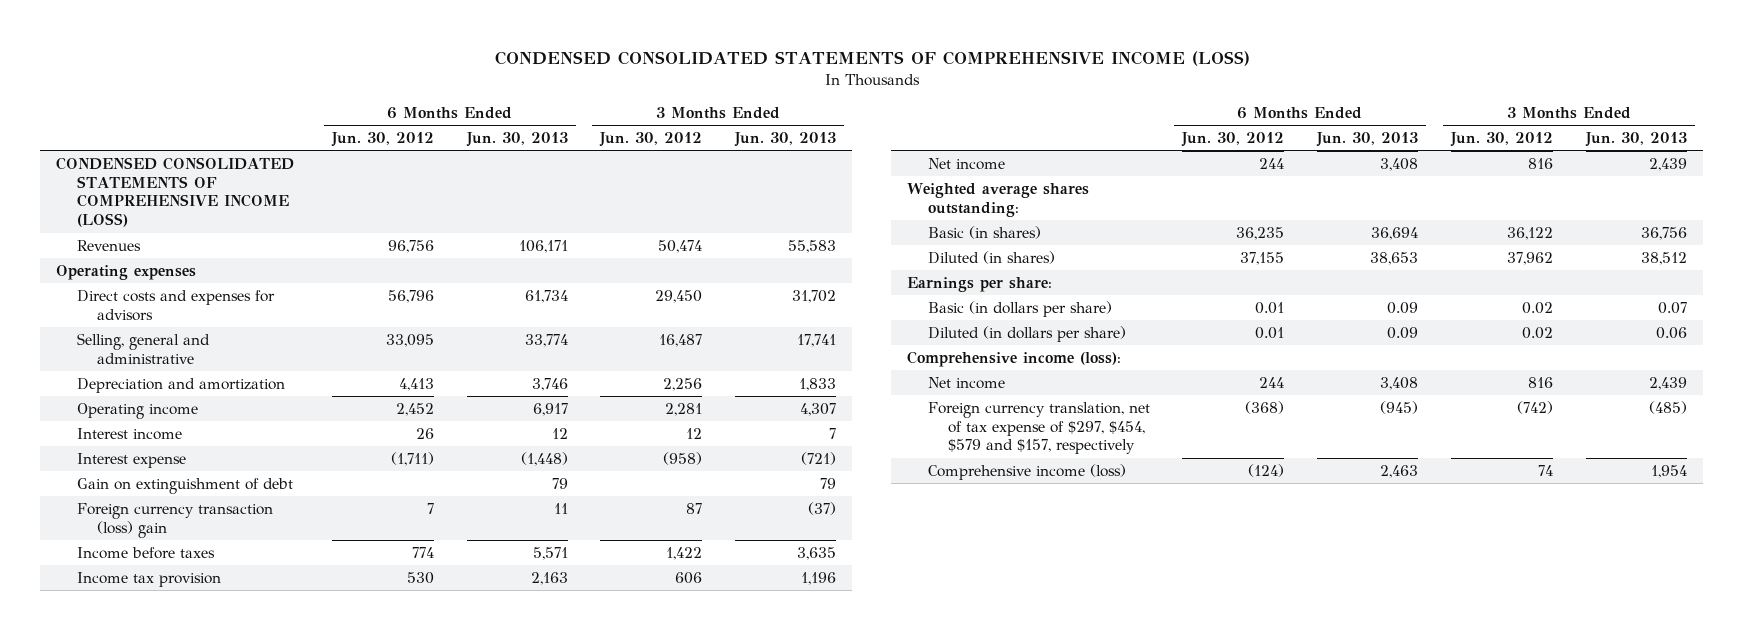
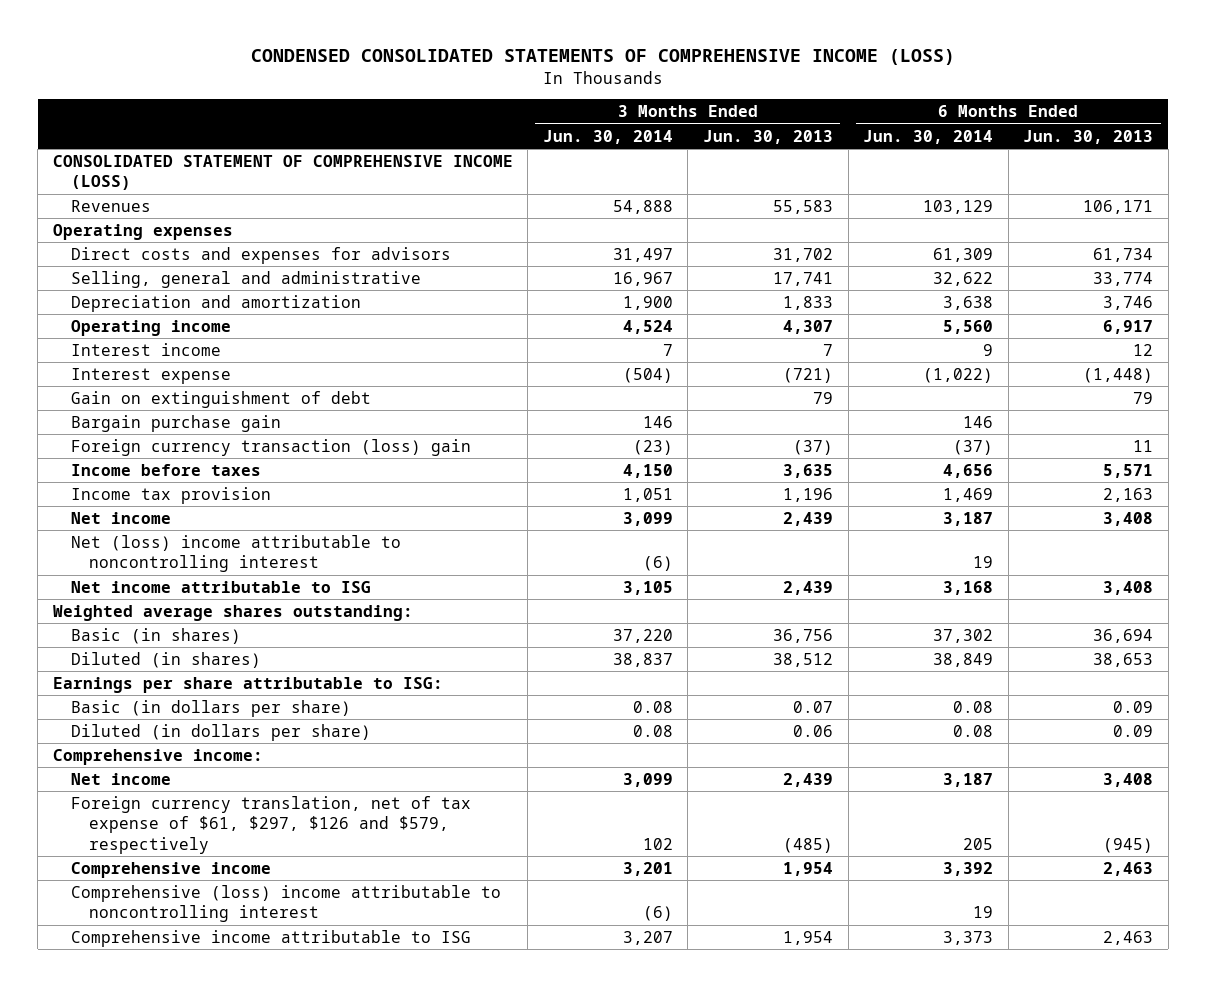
- | 6 Months Ended Jun. 30, 2012 | 6 Months Ended Jun. 30, 2013 | 3 Months Ended Jun. 30, 2012 | 3 Months Ended Jun. 30, 2013
+ | 3 Months Ended Jun. 30, 2014 | 3 Months Ended Jun. 30, 2013 | 6 Months Ended Jun. 30, 2014 | 6 Months Ended Jun. 30, 2013
- CONDENSED CONSOLIDATED STATEMENTS OF COMPREHENSIVE INCOME (LOSS)
+ CONSOLIDATED STATEMENT OF COMPREHENSIVE INCOME (LOSS)
+ Bargain purchase gain | 146 | | 146 |
+ Net (loss) income attributable to noncontrolling interest | (6) | | 19 |
+ Net income attributable to ISG | 3,105 | 2,439 | 3,168 | 3,408
- Earnings per share:
+ Earnings per share attributable to ISG:
- Comprehensive income (loss):
+ Comprehensive income:
- Foreign currency translation, net of tax expense of $297, $454, $579 and $157, respectively | (368) | (945) | (742) | (485)
- Comprehensive income (loss) | (124) | 2,463 | 74 | 1,954
+ Foreign currency translation, net of tax expense of $61, $297, $126 and $579, respectively | 102 | (485) | 205 | (945)
+ Comprehensive income | 3,201 | 1,954 | 3,392 | 2,463
+ Comprehensive (loss) income attributable to noncontrolling interest | (6) | | 19 |
+ Comprehensive income attributable to ISG | 3,207 | 1,954 | 3,373 | 2,463

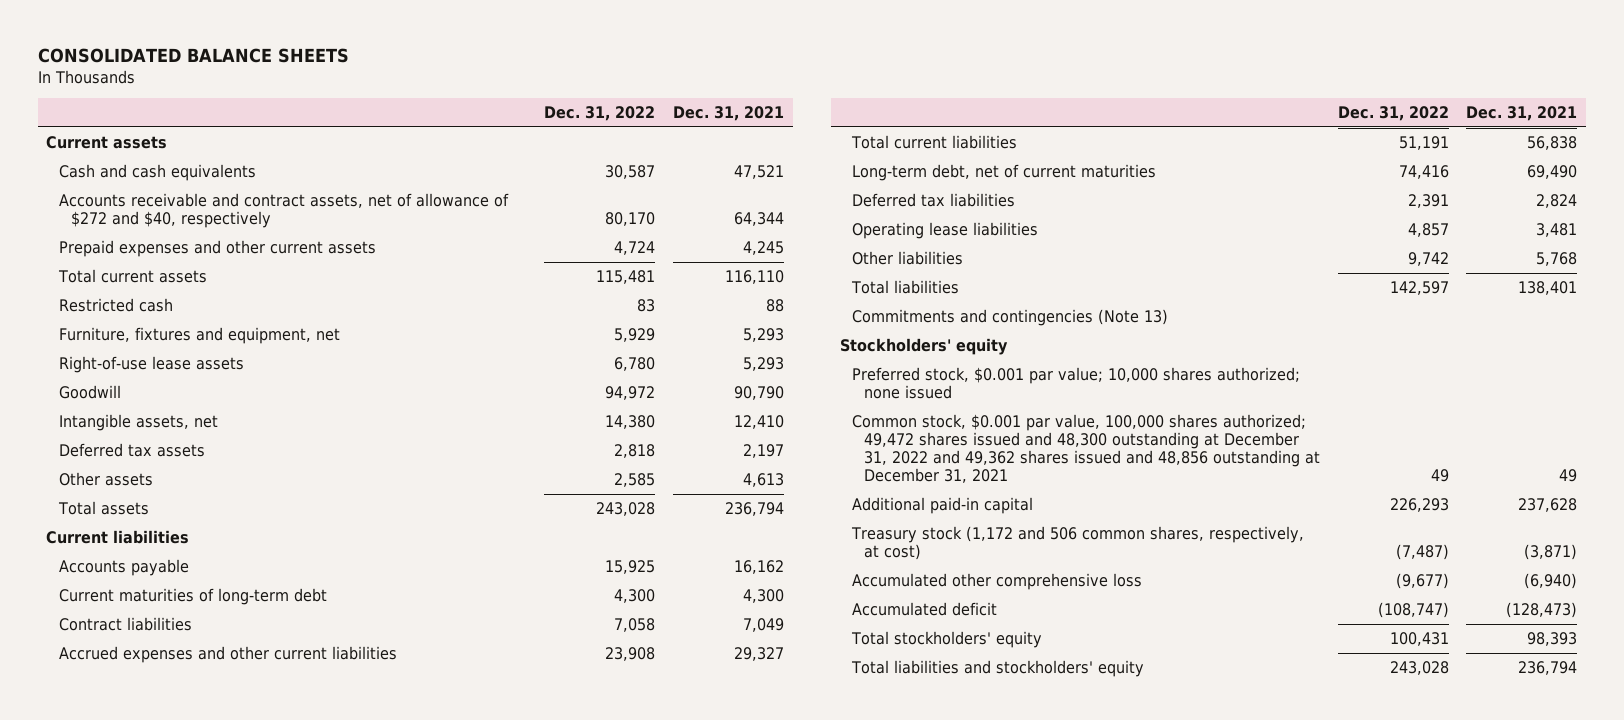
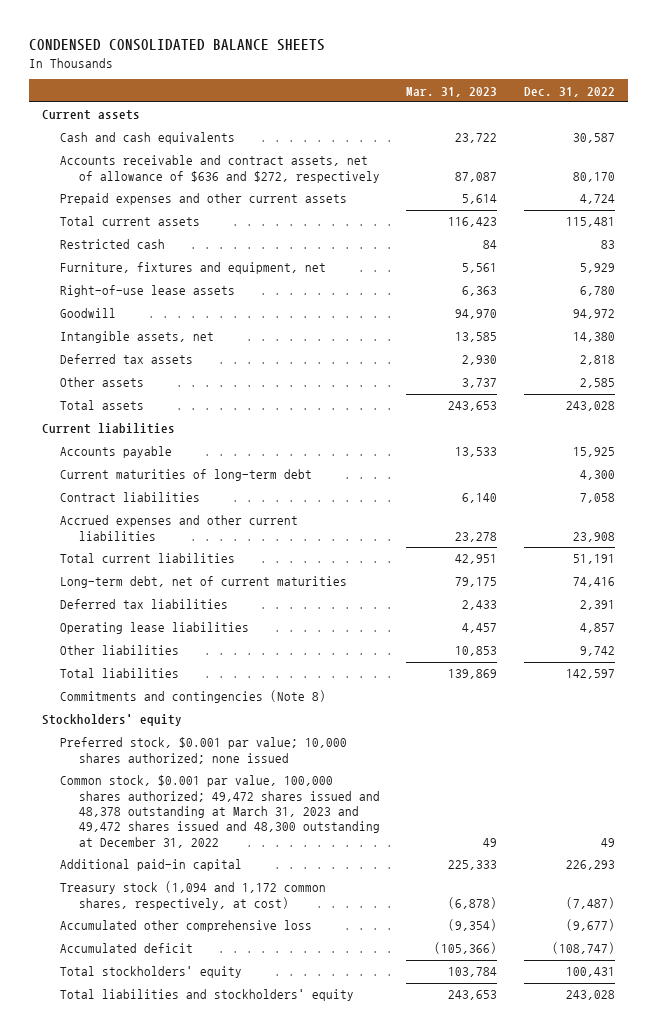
- CONSOLIDATED BALANCE SHEETS
+ CONDENSED CONSOLIDATED BALANCE SHEETS
- | Dec. 31, 2022 | Dec. 31, 2021
+ | Mar. 31, 2023 | Dec. 31, 2022
- Accounts receivable and contract assets, net of allowance of $272 and $40, respectively | 80,170 | 64,344
+ Accounts receivable and contract assets, net of allowance of $636 and $272, respectively | 87,087 | 80,170
- Commitments and contingencies (Note 13)
+ Commitments and contingencies (Note 8)
- Common stock, $0.001 par value, 100,000 shares authorized; 49,472 shares issued and 48,300 outstanding at December 31, 2022 and 49,362 shares issued and 48,856 outstanding at December 31, 2021 | 49 | 49
+ Common stock, $0.001 par value, 100,000 shares authorized; 49,472 shares issued and 48,378 outstanding at March 31, 2023 and 49,472 shares issued and 48,300 outstanding at December 31, 2022 | 49 | 49
- Treasury stock (1,172 and 506 common shares, respectively, at cost) | (7,487) | (3,871)
+ Treasury stock (1,094 and 1,172 common shares, respectively, at cost) | (6,878) | (7,487)

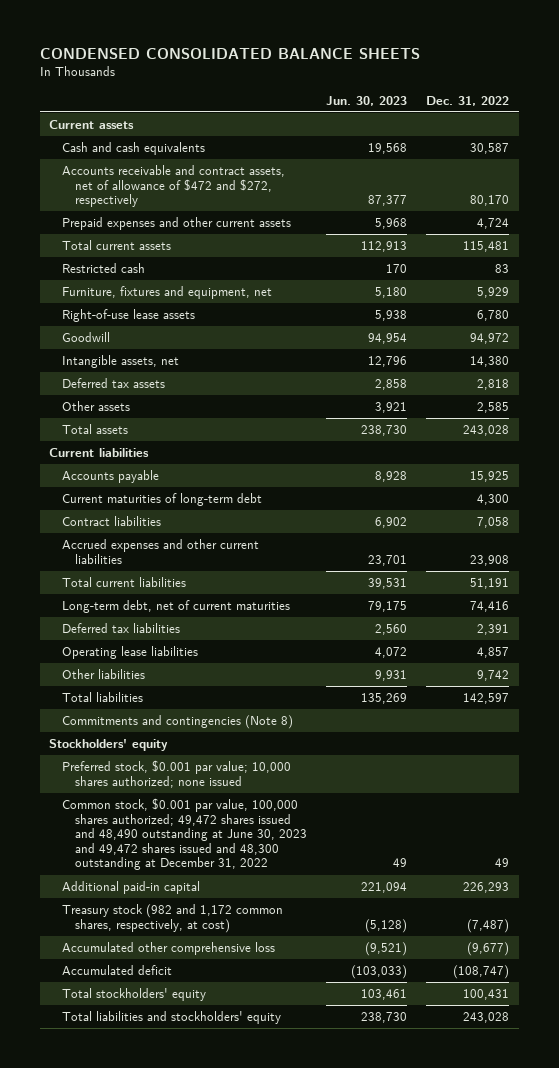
- | Mar. 31, 2023 | Dec. 31, 2022
+ | Jun. 30, 2023 | Dec. 31, 2022
- Accounts receivable and contract assets, net of allowance of $636 and $272, respectively | 87,087 | 80,170
+ Accounts receivable and contract assets, net of allowance of $472 and $272, respectively | 87,377 | 80,170
- Common stock, $0.001 par value, 100,000 shares authorized; 49,472 shares issued and 48,378 outstanding at March 31, 2023 and 49,472 shares issued and 48,300 outstanding at December 31, 2022 | 49 | 49
+ Common stock, $0.001 par value, 100,000 shares authorized; 49,472 shares issued and 48,490 outstanding at June 30, 2023 and 49,472 shares issued and 48,300 outstanding at December 31, 2022 | 49 | 49
- Treasury stock (1,094 and 1,172 common shares, respectively, at cost) | (6,878) | (7,487)
+ Treasury stock (982 and 1,172 common shares, respectively, at cost) | (5,128) | (7,487)

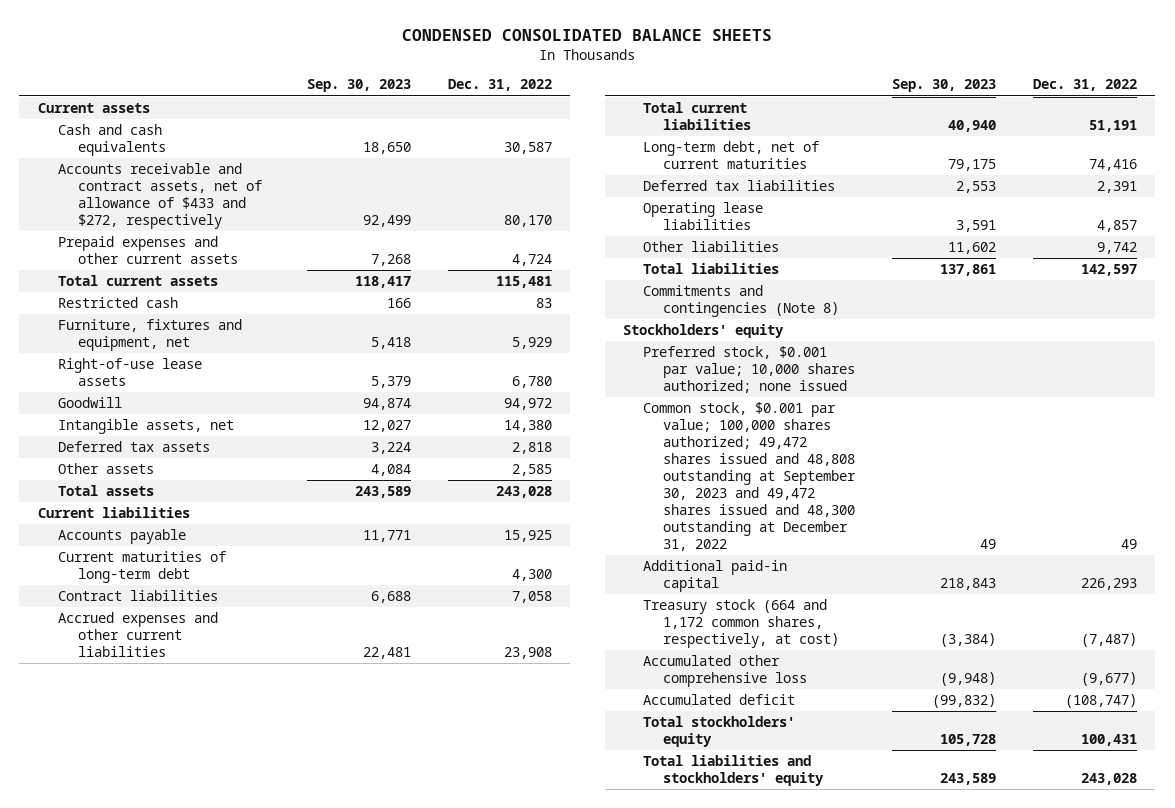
- | Jun. 30, 2023 | Dec. 31, 2022
+ | Sep. 30, 2023 | Dec. 31, 2022
- Accounts receivable and contract assets, net of allowance of $472 and $272, respectively | 87,377 | 80,170
+ Accounts receivable and contract assets, net of allowance of $433 and $272, respectively | 92,499 | 80,170
- Common stock, $0.001 par value, 100,000 shares authorized; 49,472 shares issued and 48,490 outstanding at June 30, 2023 and 49,472 shares issued and 48,300 outstanding at December 31, 2022 | 49 | 49
+ Common stock, $0.001 par value; 100,000 shares authorized; 49,472 shares issued and 48,808 outstanding at September 30, 2023 and 49,472 shares issued and 48,300 outstanding at December 31, 2022 | 49 | 49
- Treasury stock (982 and 1,172 common shares, respectively, at cost) | (5,128) | (7,487)
+ Treasury stock (664 and 1,172 common shares, respectively, at cost) | (3,384) | (7,487)

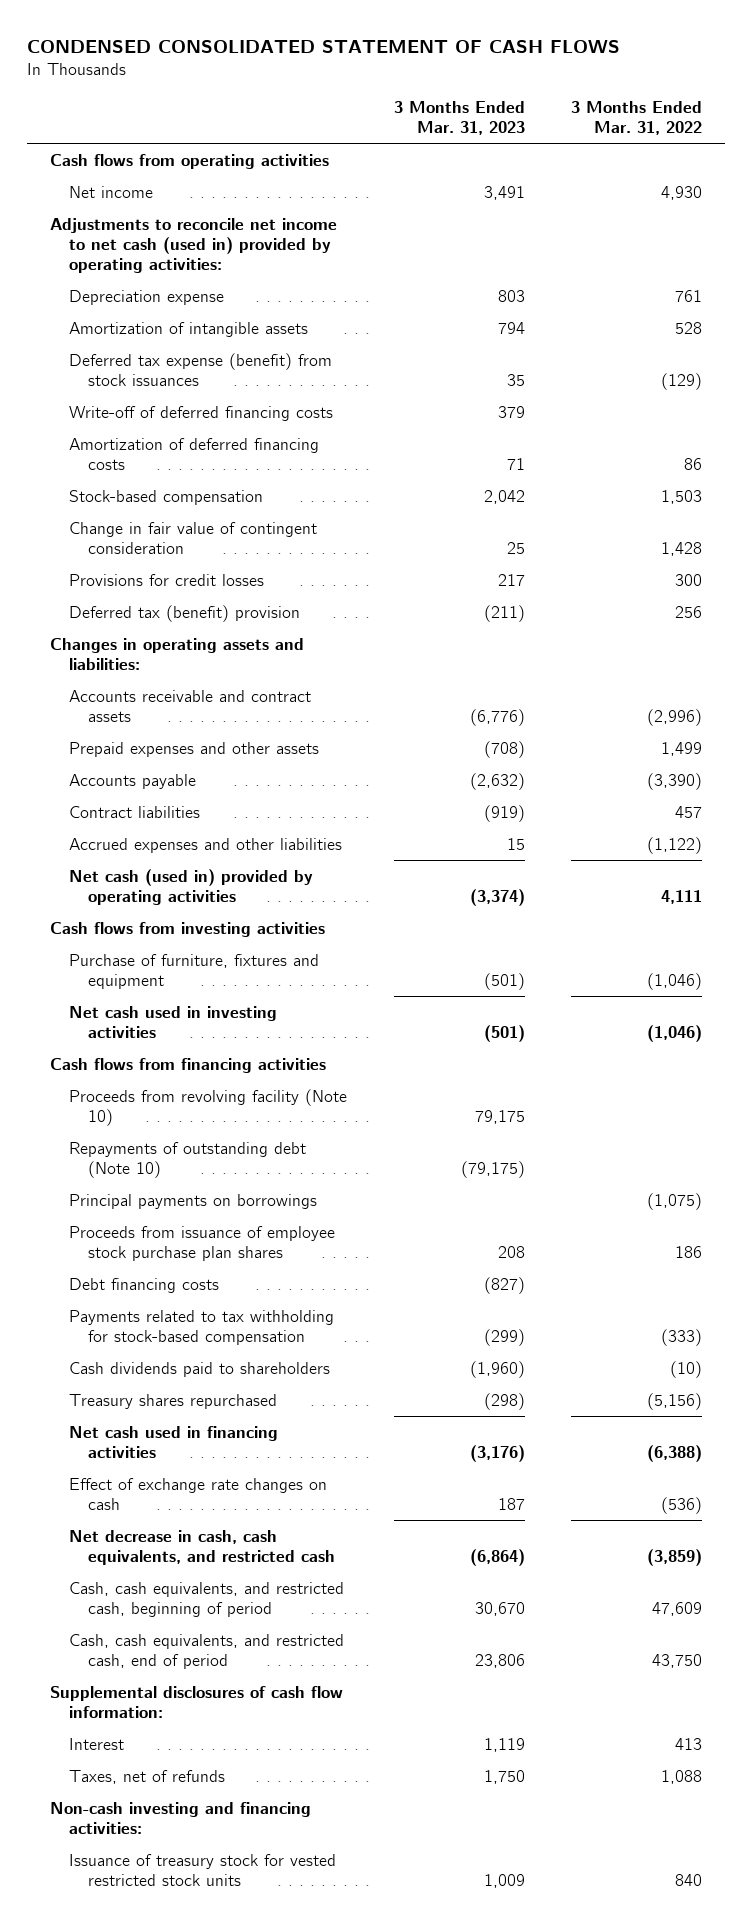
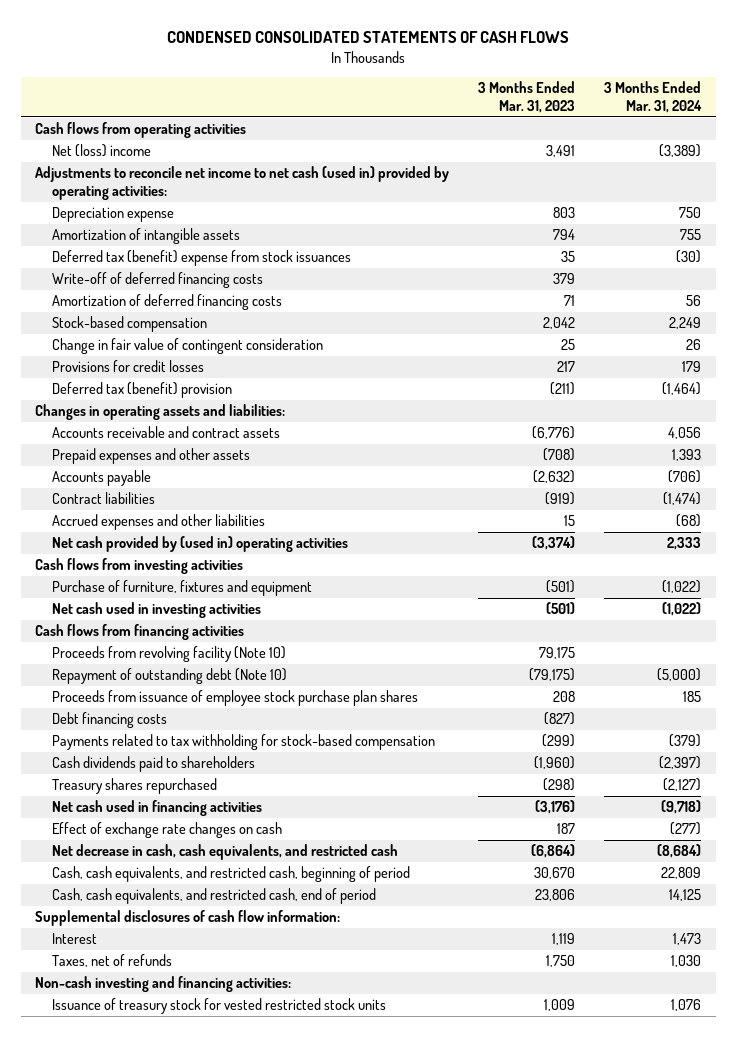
- CONDENSED CONSOLIDATED STATEMENT OF CASH FLOWS
+ CONDENSED CONSOLIDATED STATEMENTS OF CASH FLOWS
- | 3 Months Ended Mar. 31, 2023 | 3 Months Ended Mar. 31, 2022
+ | 3 Months Ended Mar. 31, 2023 | 3 Months Ended Mar. 31, 2024
- Net income | 3,491 | 4,930
+ Net (loss) income | 3,491 | (3,389)
- Deferred tax expense (benefit) from stock issuances | 35 | (129)
+ Deferred tax (benefit) expense from stock issuances | 35 | (30)
- Net cash (used in) provided by operating activities | (3,374) | 4,111
+ Net cash provided by (used in) operating activities | (3,374) | 2,333
- Repayments of outstanding debt (Note 10) | (79,175) |
- Principal payments on borrowings | | (1,075)
+ Repayment of outstanding debt (Note 10) | (79,175) | (5,000)

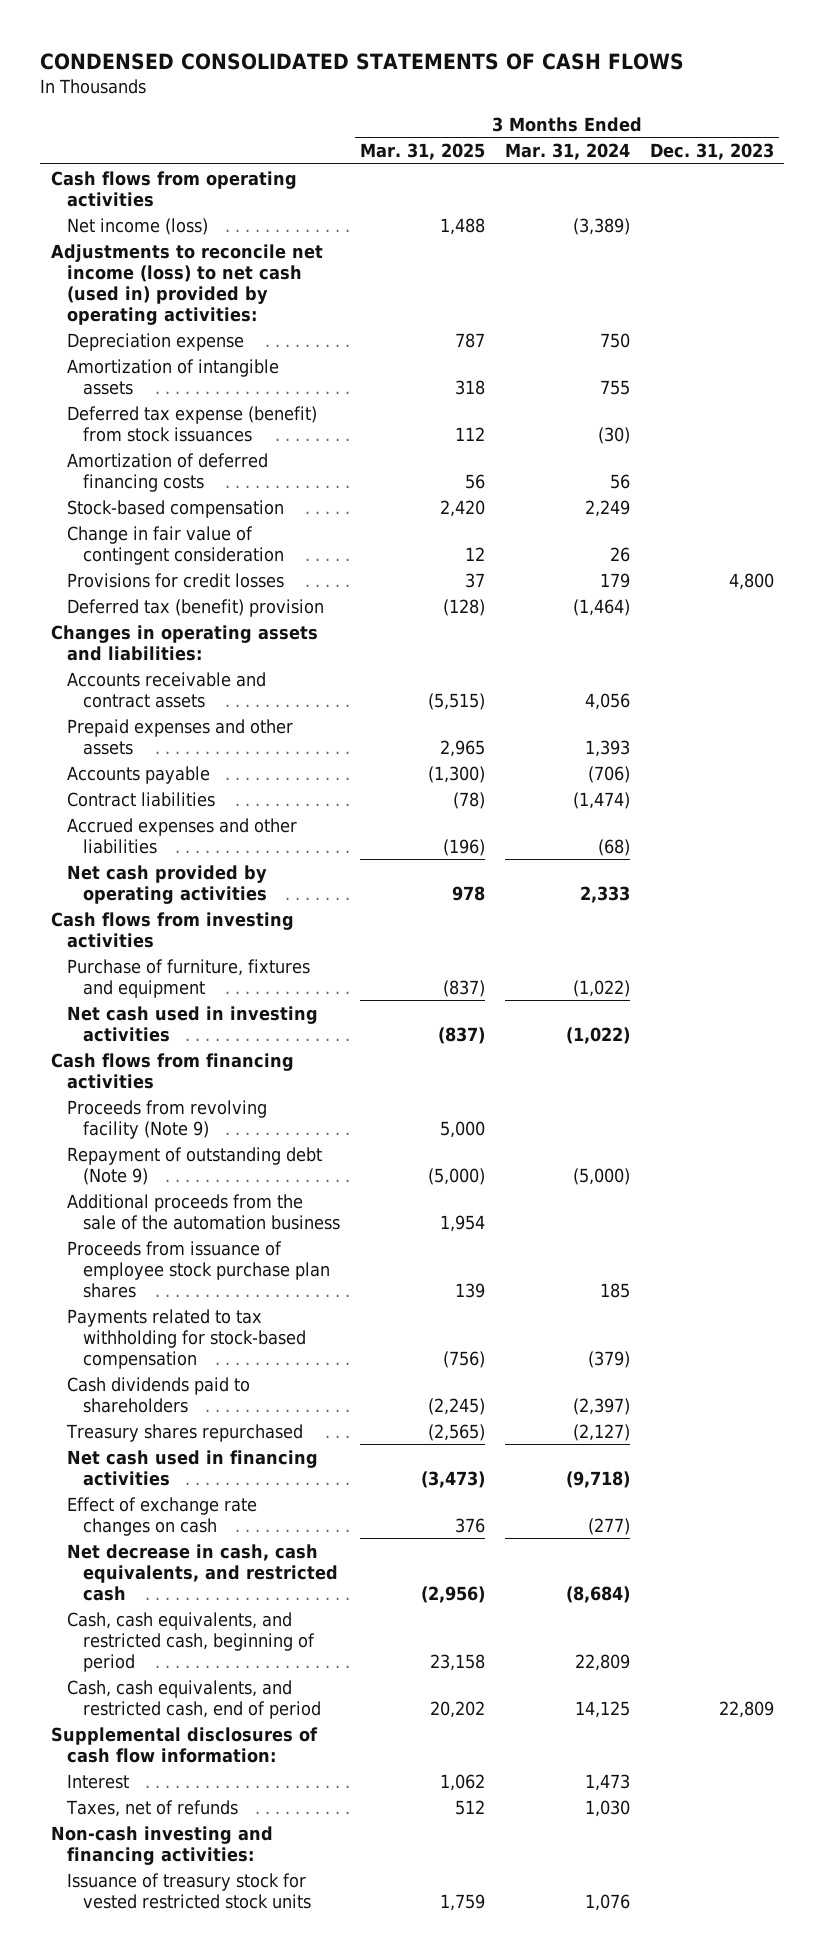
- | 3 Months Ended Mar. 31, 2023 | 3 Months Ended Mar. 31, 2024
+ | 3 Months Ended Mar. 31, 2025 | 3 Months Ended Mar. 31, 2024 | 3 Months Ended Dec. 31, 2023
- Net (loss) income | 3,491 | (3,389)
- Adjustments to reconcile net income to net cash (used in) provided by operating activities:
+ Net income (loss) | 1,488 | (3,389) |
+ Adjustments to reconcile net income (loss) to net cash (used in) provided by operating activities:
- Deferred tax (benefit) expense from stock issuances | 35 | (30)
- Write-off of deferred financing costs | 379 |
+ Deferred tax expense (benefit) from stock issuances | 112 | (30) |
- Net cash provided by (used in) operating activities | (3,374) | 2,333
+ Net cash provided by operating activities | 978 | 2,333 |
- Proceeds from revolving facility (Note 10) | 79,175 |
- Repayment of outstanding debt (Note 10) | (79,175) | (5,000)
+ Proceeds from revolving facility (Note 9) | 5,000 | |
+ Repayment of outstanding debt (Note 9) | (5,000) | (5,000) |
+ Additional proceeds from the sale of the automation business | 1,954 | |
- Debt financing costs | (827) |

